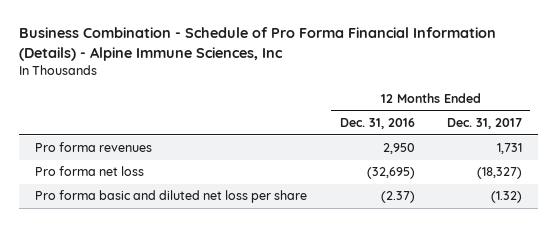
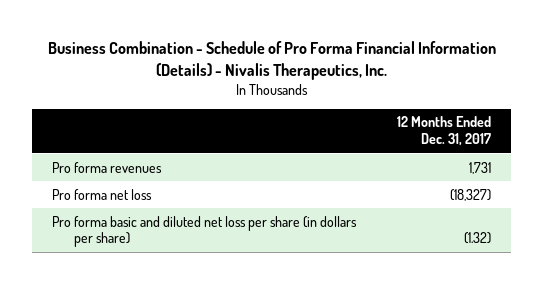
- Business Combination - Schedule of Pro Forma Financial Information (Details) - Alpine Immune Sciences, Inc
+ Business Combination - Schedule of Pro Forma Financial Information (Details) - Nivalis Therapeutics, Inc.
- | 12 Months Ended Dec. 31, 2016 | 12 Months Ended Dec. 31, 2017
+ | 12 Months Ended Dec. 31, 2017
- Pro forma basic and diluted net loss per share | (2.37) | (1.32)
+ Pro forma basic and diluted net loss per share (in dollars per share) | (1.32)

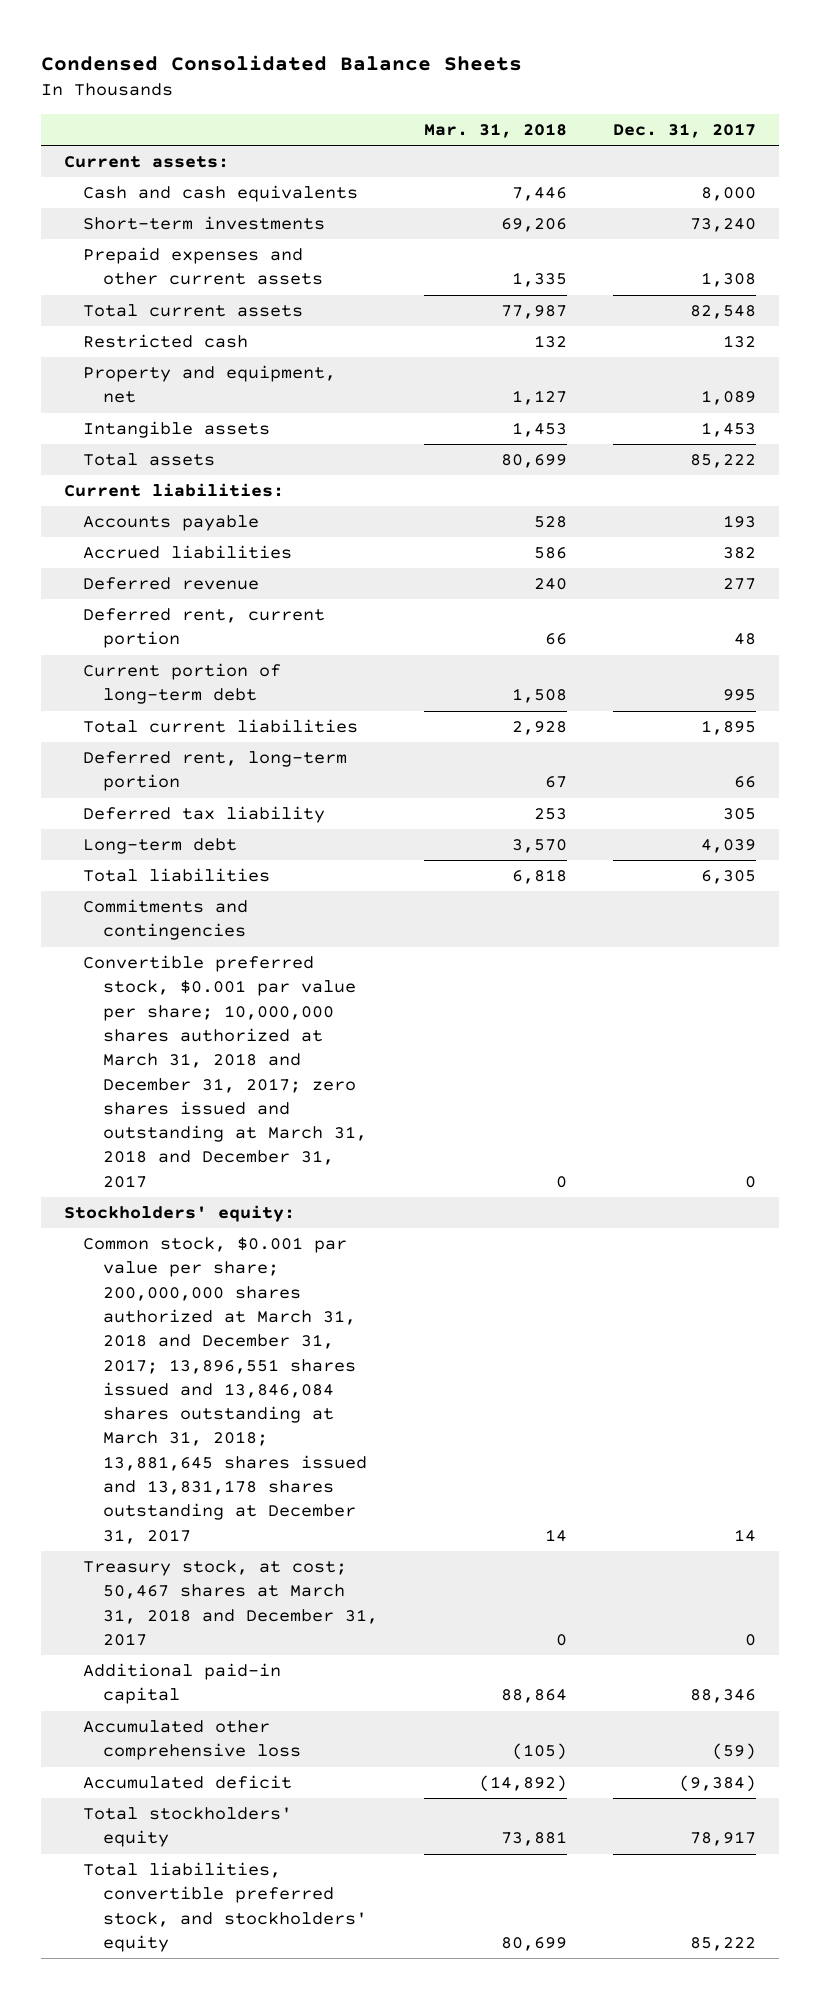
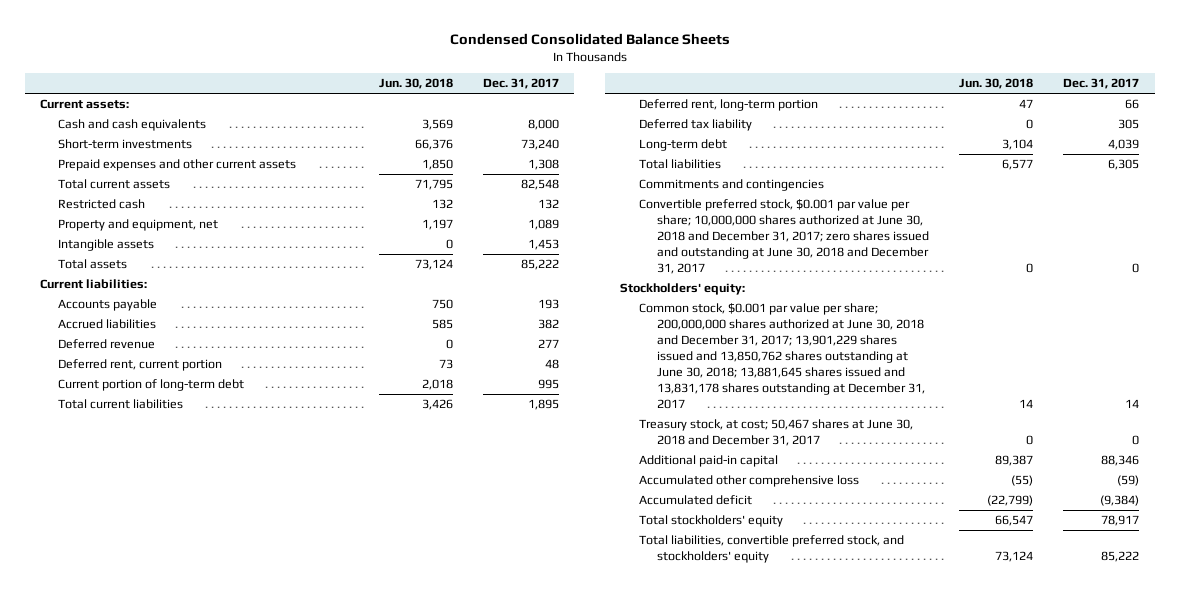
- | Mar. 31, 2018 | Dec. 31, 2017
+ | Jun. 30, 2018 | Dec. 31, 2017
- Convertible preferred stock, $0.001 par value per share; 10,000,000 shares authorized at March 31, 2018 and December 31, 2017; zero shares issued and outstanding at March 31, 2018 and December 31, 2017 | 0 | 0
+ Convertible preferred stock, $0.001 par value per share; 10,000,000 shares authorized at June 30, 2018 and December 31, 2017; zero shares issued and outstanding at June 30, 2018 and December 31, 2017 | 0 | 0
- Common stock, $0.001 par value per share; 200,000,000 shares authorized at March 31, 2018 and December 31, 2017; 13,896,551 shares issued and 13,846,084 shares outstanding at March 31, 2018; 13,881,645 shares issued and 13,831,178 shares outstanding at December 31, 2017 | 14 | 14
- Treasury stock, at cost; 50,467 shares at March 31, 2018 and December 31, 2017 | 0 | 0
+ Common stock, $0.001 par value per share; 200,000,000 shares authorized at June 30, 2018 and December 31, 2017; 13,901,229 shares issued and 13,850,762 shares outstanding at June 30, 2018; 13,881,645 shares issued and 13,831,178 shares outstanding at December 31, 2017 | 14 | 14
+ Treasury stock, at cost; 50,467 shares at June 30, 2018 and December 31, 2017 | 0 | 0

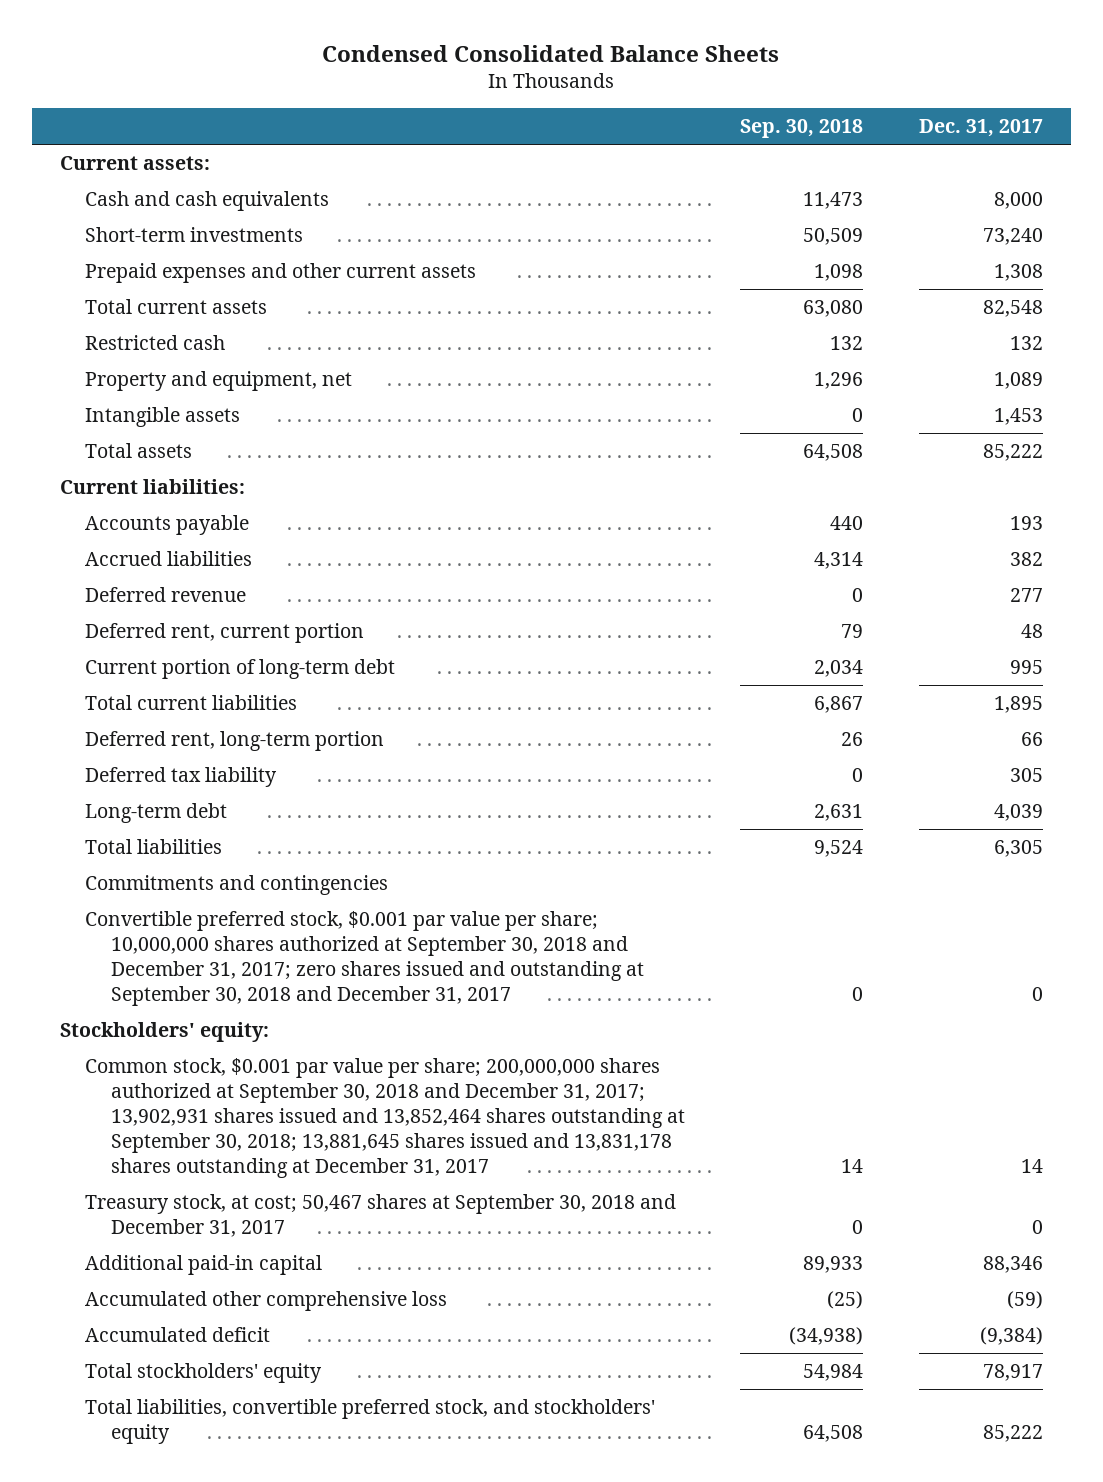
- | Jun. 30, 2018 | Dec. 31, 2017
+ | Sep. 30, 2018 | Dec. 31, 2017
- Convertible preferred stock, $0.001 par value per share; 10,000,000 shares authorized at June 30, 2018 and December 31, 2017; zero shares issued and outstanding at June 30, 2018 and December 31, 2017 | 0 | 0
+ Convertible preferred stock, $0.001 par value per share; 10,000,000 shares authorized at September 30, 2018 and December 31, 2017; zero shares issued and outstanding at September 30, 2018 and December 31, 2017 | 0 | 0
- Common stock, $0.001 par value per share; 200,000,000 shares authorized at June 30, 2018 and December 31, 2017; 13,901,229 shares issued and 13,850,762 shares outstanding at June 30, 2018; 13,881,645 shares issued and 13,831,178 shares outstanding at December 31, 2017 | 14 | 14
- Treasury stock, at cost; 50,467 shares at June 30, 2018 and December 31, 2017 | 0 | 0
+ Common stock, $0.001 par value per share; 200,000,000 shares authorized at September 30, 2018 and December 31, 2017; 13,902,931 shares issued and 13,852,464 shares outstanding at September 30, 2018; 13,881,645 shares issued and 13,831,178 shares outstanding at December 31, 2017 | 14 | 14
+ Treasury stock, at cost; 50,467 shares at September 30, 2018 and December 31, 2017 | 0 | 0

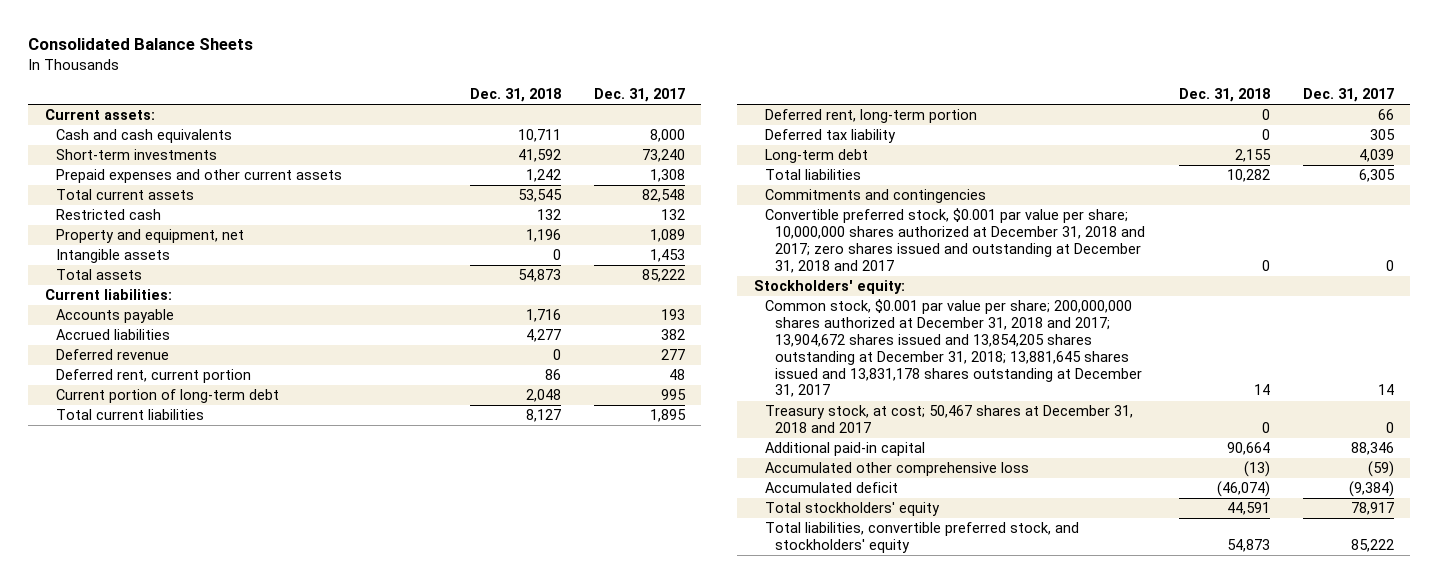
- Condensed Consolidated Balance Sheets
+ Consolidated Balance Sheets
- | Sep. 30, 2018 | Dec. 31, 2017
+ | Dec. 31, 2018 | Dec. 31, 2017
- Convertible preferred stock, $0.001 par value per share; 10,000,000 shares authorized at September 30, 2018 and December 31, 2017; zero shares issued and outstanding at September 30, 2018 and December 31, 2017 | 0 | 0
+ Convertible preferred stock, $0.001 par value per share; 10,000,000 shares authorized at December 31, 2018 and 2017; zero shares issued and outstanding at December 31, 2018 and 2017 | 0 | 0
- Common stock, $0.001 par value per share; 200,000,000 shares authorized at September 30, 2018 and December 31, 2017; 13,902,931 shares issued and 13,852,464 shares outstanding at September 30, 2018; 13,881,645 shares issued and 13,831,178 shares outstanding at December 31, 2017 | 14 | 14
- Treasury stock, at cost; 50,467 shares at September 30, 2018 and December 31, 2017 | 0 | 0
+ Common stock, $0.001 par value per share; 200,000,000 shares authorized at December 31, 2018 and 2017; 13,904,672 shares issued and 13,854,205 shares outstanding at December 31, 2018; 13,881,645 shares issued and 13,831,178 shares outstanding at December 31, 2017 | 14 | 14
+ Treasury stock, at cost; 50,467 shares at December 31, 2018 and 2017 | 0 | 0

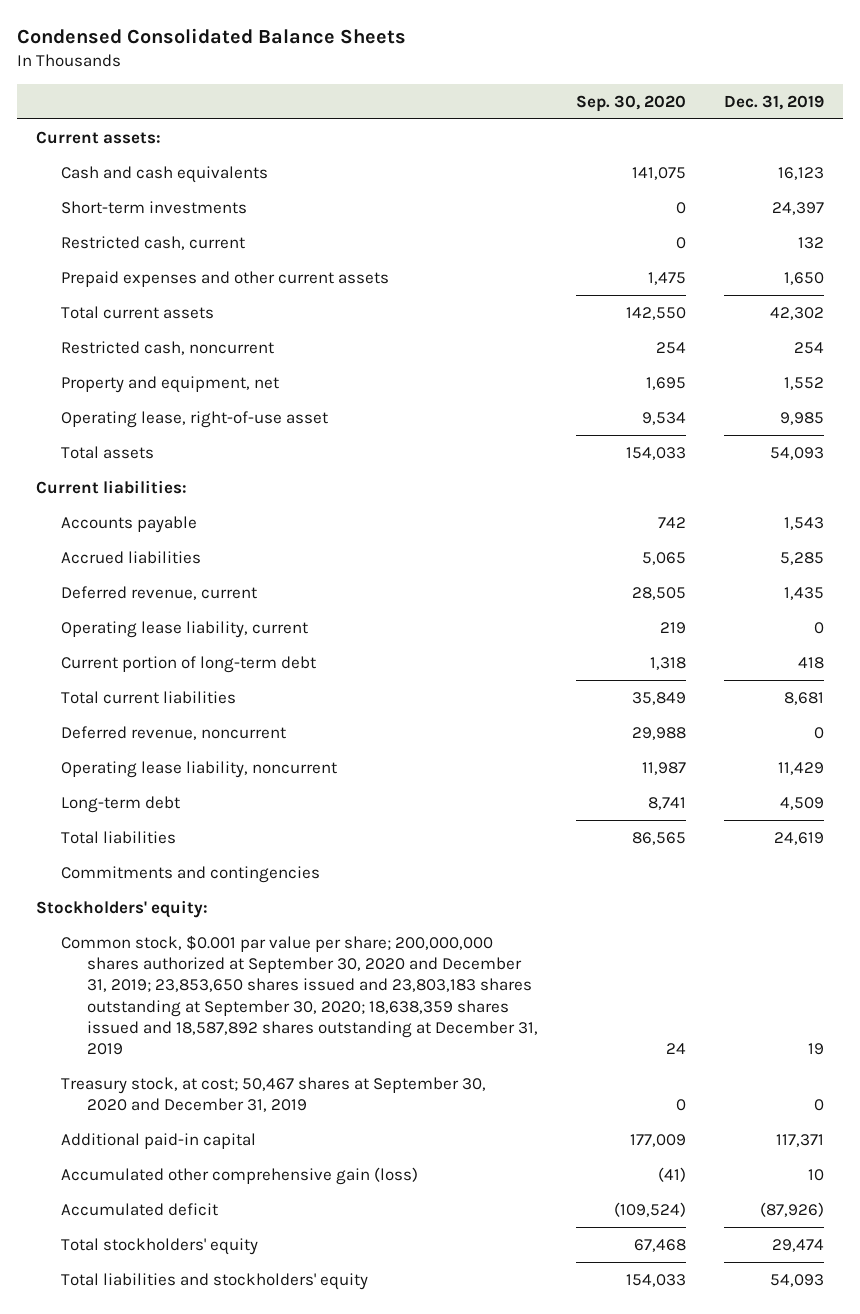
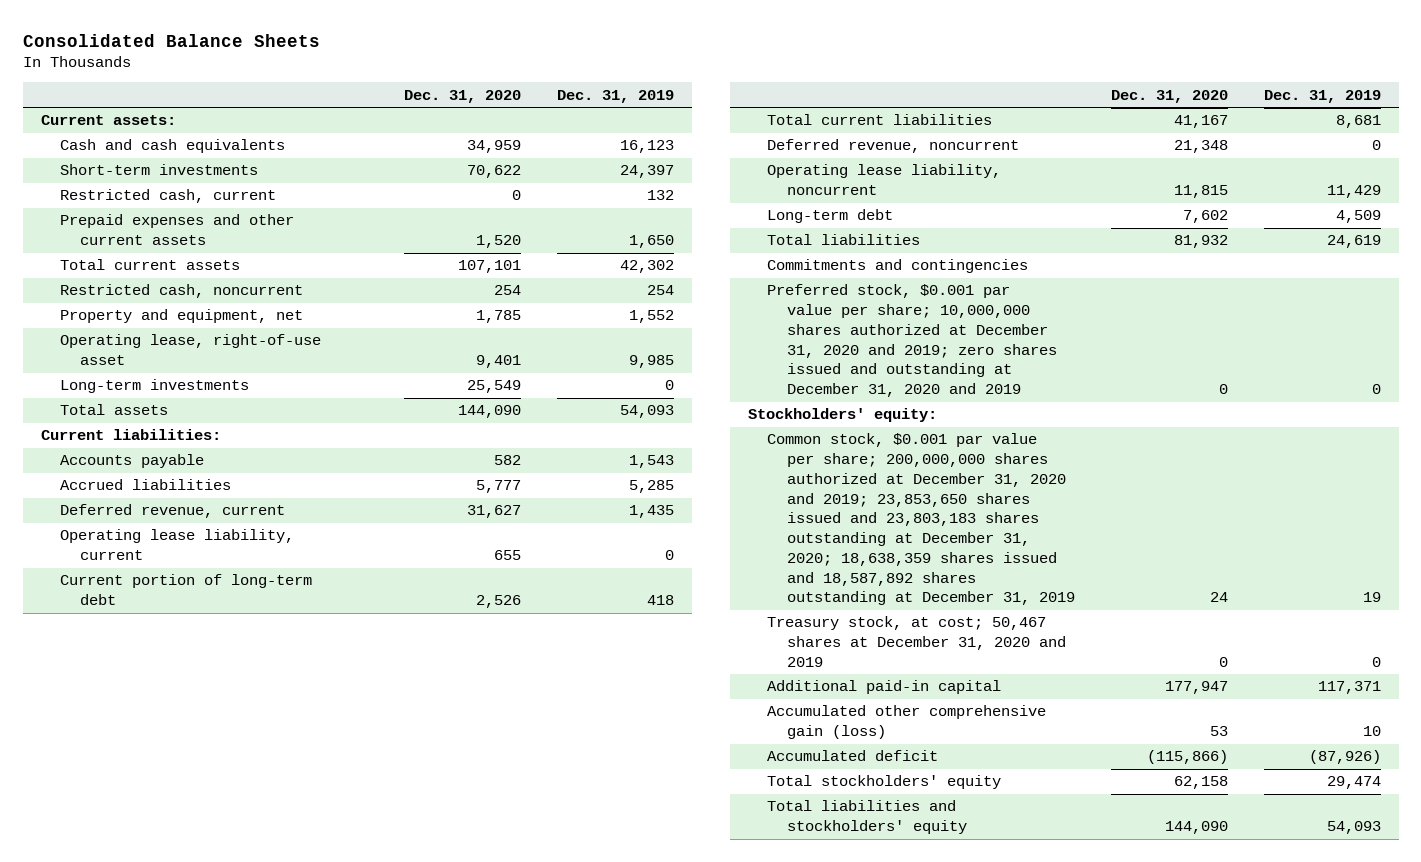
- Condensed Consolidated Balance Sheets
+ Consolidated Balance Sheets
- | Sep. 30, 2020 | Dec. 31, 2019
+ | Dec. 31, 2020 | Dec. 31, 2019
+ Long-term investments | 25,549 | 0
+ Preferred stock, $0.001 par value per share; 10,000,000 shares authorized at December 31, 2020 and 2019; zero shares issued and outstanding at December 31, 2020 and 2019 | 0 | 0
- Common stock, $0.001 par value per share; 200,000,000 shares authorized at September 30, 2020 and December 31, 2019; 23,853,650 shares issued and 23,803,183 shares outstanding at September 30, 2020; 18,638,359 shares issued and 18,587,892 shares outstanding at December 31, 2019 | 24 | 19
- Treasury stock, at cost; 50,467 shares at September 30, 2020 and December 31, 2019 | 0 | 0
+ Common stock, $0.001 par value per share; 200,000,000 shares authorized at December 31, 2020 and 2019; 23,853,650 shares issued and 23,803,183 shares outstanding at December 31, 2020; 18,638,359 shares issued and 18,587,892 shares outstanding at December 31, 2019 | 24 | 19
+ Treasury stock, at cost; 50,467 shares at December 31, 2020 and 2019 | 0 | 0

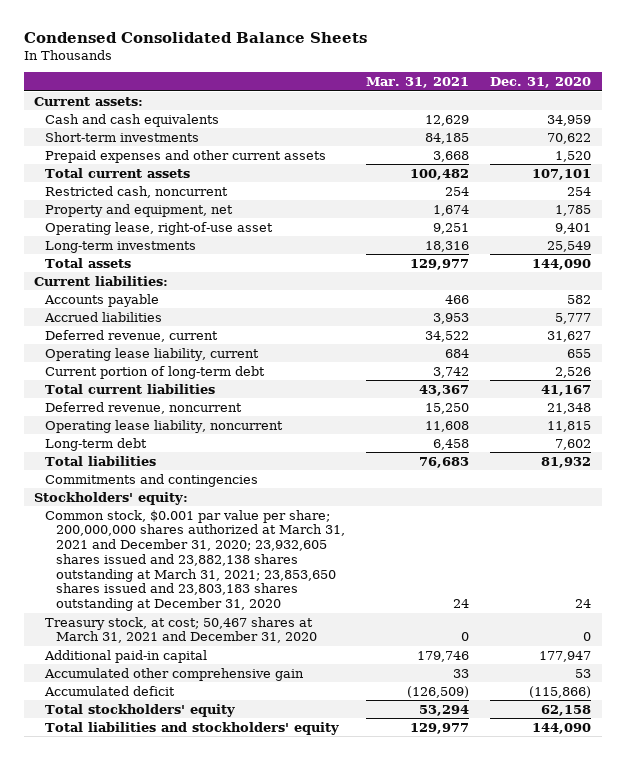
- Consolidated Balance Sheets
+ Condensed Consolidated Balance Sheets
- | Dec. 31, 2020 | Dec. 31, 2019
+ | Mar. 31, 2021 | Dec. 31, 2020
- Restricted cash, current | 0 | 132
- Preferred stock, $0.001 par value per share; 10,000,000 shares authorized at December 31, 2020 and 2019; zero shares issued and outstanding at December 31, 2020 and 2019 | 0 | 0
- Common stock, $0.001 par value per share; 200,000,000 shares authorized at December 31, 2020 and 2019; 23,853,650 shares issued and 23,803,183 shares outstanding at December 31, 2020; 18,638,359 shares issued and 18,587,892 shares outstanding at December 31, 2019 | 24 | 19
- Treasury stock, at cost; 50,467 shares at December 31, 2020 and 2019 | 0 | 0
+ Common stock, $0.001 par value per share; 200,000,000 shares authorized at March 31, 2021 and December 31, 2020; 23,932,605 shares issued and 23,882,138 shares outstanding at March 31, 2021; 23,853,650 shares issued and 23,803,183 shares outstanding at December 31, 2020 | 24 | 24
+ Treasury stock, at cost; 50,467 shares at March 31, 2021 and December 31, 2020 | 0 | 0
- Accumulated other comprehensive gain (loss) | 53 | 10
+ Accumulated other comprehensive gain | 33 | 53

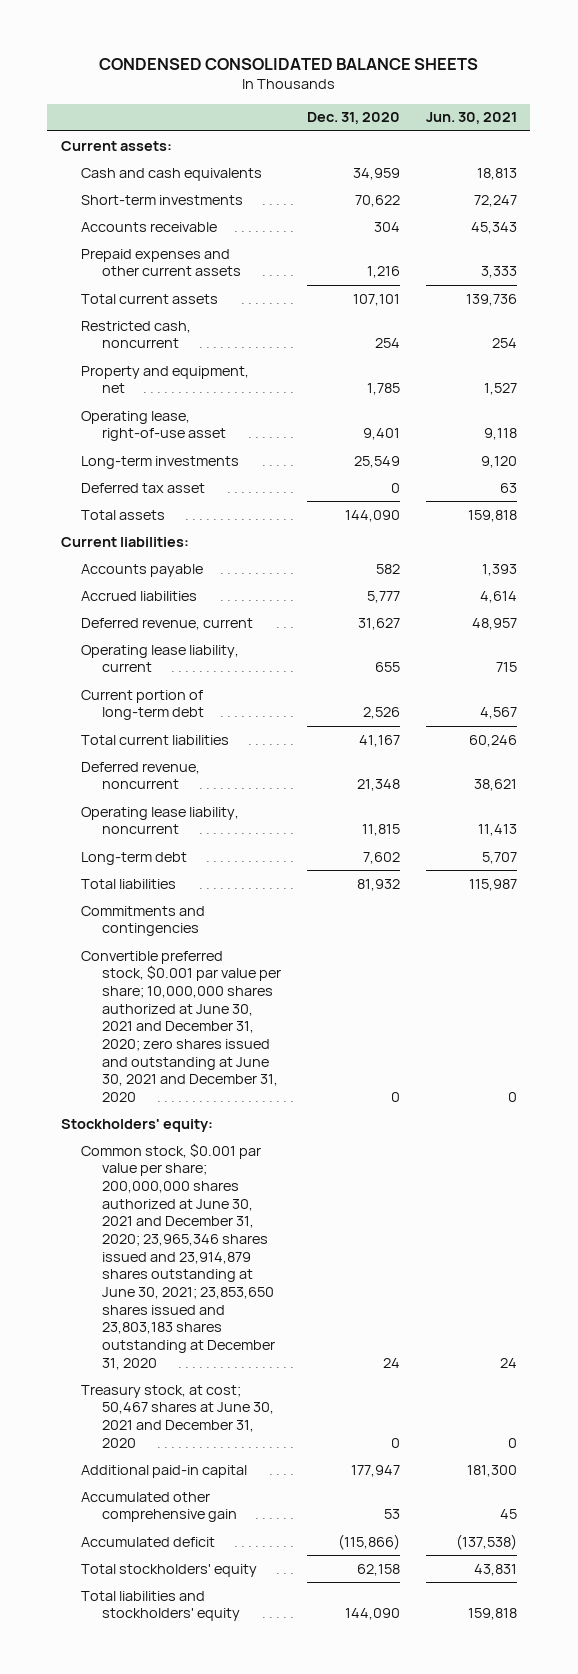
- Condensed Consolidated Balance Sheets
+ CONDENSED CONSOLIDATED BALANCE SHEETS
- | Mar. 31, 2021 | Dec. 31, 2020
+ | Dec. 31, 2020 | Jun. 30, 2021
- Prepaid expenses and other current assets | 3,668 | 1,520
+ Accounts receivable | 304 | 45,343
+ Prepaid expenses and other current assets | 1,216 | 3,333
+ Deferred tax asset | 0 | 63
+ Convertible preferred stock, $0.001 par value per share; 10,000,000 shares authorized at June 30, 2021 and December 31, 2020; zero shares issued and outstanding at June 30, 2021 and December 31, 2020 | 0 | 0
- Common stock, $0.001 par value per share; 200,000,000 shares authorized at March 31, 2021 and December 31, 2020; 23,932,605 shares issued and 23,882,138 shares outstanding at March 31, 2021; 23,853,650 shares issued and 23,803,183 shares outstanding at December 31, 2020 | 24 | 24
- Treasury stock, at cost; 50,467 shares at March 31, 2021 and December 31, 2020 | 0 | 0
+ Common stock, $0.001 par value per share; 200,000,000 shares authorized at June 30, 2021 and December 31, 2020; 23,965,346 shares issued and 23,914,879 shares outstanding at June 30, 2021; 23,853,650 shares issued and 23,803,183 shares outstanding at December 31, 2020 | 24 | 24
+ Treasury stock, at cost; 50,467 shares at June 30, 2021 and December 31, 2020 | 0 | 0

